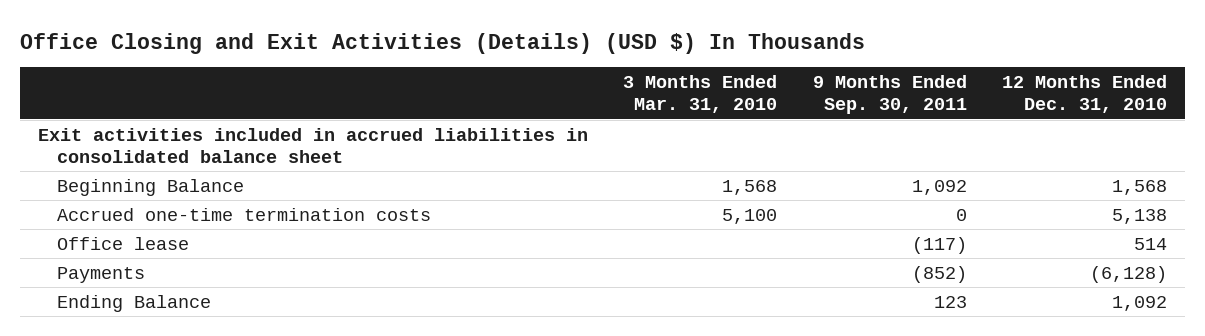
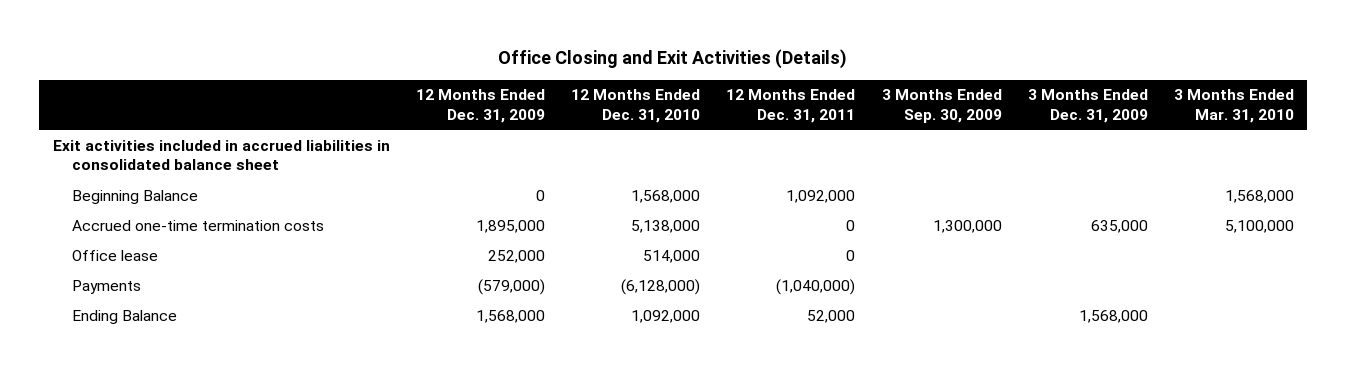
- Office Closing and Exit Activities (Details) (USD $) In Thousands
+ Office Closing and Exit Activities (Details)
- | 3 Months Ended Mar. 31, 2010 | 9 Months Ended Sep. 30, 2011 | 12 Months Ended Dec. 31, 2010
+ | 12 Months Ended Dec. 31, 2009 | 12 Months Ended Dec. 31, 2010 | 12 Months Ended Dec. 31, 2011 | 3 Months Ended Sep. 30, 2009 | 3 Months Ended Dec. 31, 2009 | 3 Months Ended Mar. 31, 2010
- Beginning Balance | 1,568 | 1,092 | 1,568
- Accrued one-time termination costs | 5,100 | 0 | 5,138
- Office lease | | (117) | 514
- Payments | | (852) | (6,128)
- Ending Balance | | 123 | 1,092
+ Beginning Balance | 0 | 1,568,000 | 1,092,000 | | | 1,568,000
+ Accrued one-time termination costs | 1,895,000 | 5,138,000 | 0 | 1,300,000 | 635,000 | 5,100,000
+ Office lease | 252,000 | 514,000 | 0 | | |
+ Payments | (579,000) | (6,128,000) | (1,040,000) | | |
+ Ending Balance | 1,568,000 | 1,092,000 | 52,000 | | 1,568,000 |

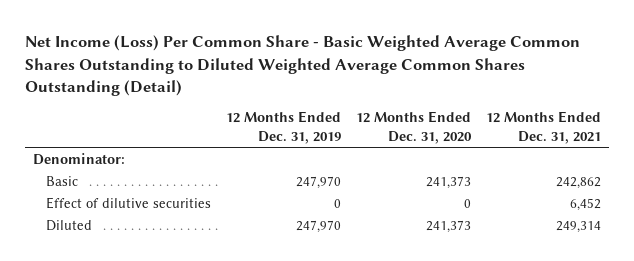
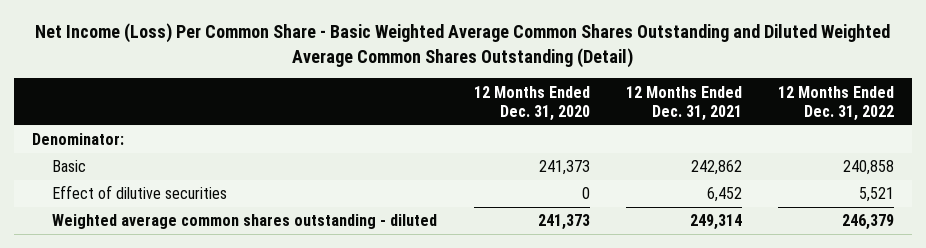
- Net Income (Loss) Per Common Share - Basic Weighted Average Common Shares Outstanding to Diluted Weighted Average Common Shares Outstanding (Detail)
+ Net Income (Loss) Per Common Share - Basic Weighted Average Common Shares Outstanding and Diluted Weighted Average Common Shares Outstanding (Detail)
- | 12 Months Ended Dec. 31, 2019 | 12 Months Ended Dec. 31, 2020 | 12 Months Ended Dec. 31, 2021
+ | 12 Months Ended Dec. 31, 2020 | 12 Months Ended Dec. 31, 2021 | 12 Months Ended Dec. 31, 2022
- Diluted | 247,970 | 241,373 | 249,314
+ Weighted average common shares outstanding - diluted | 241,373 | 249,314 | 246,379

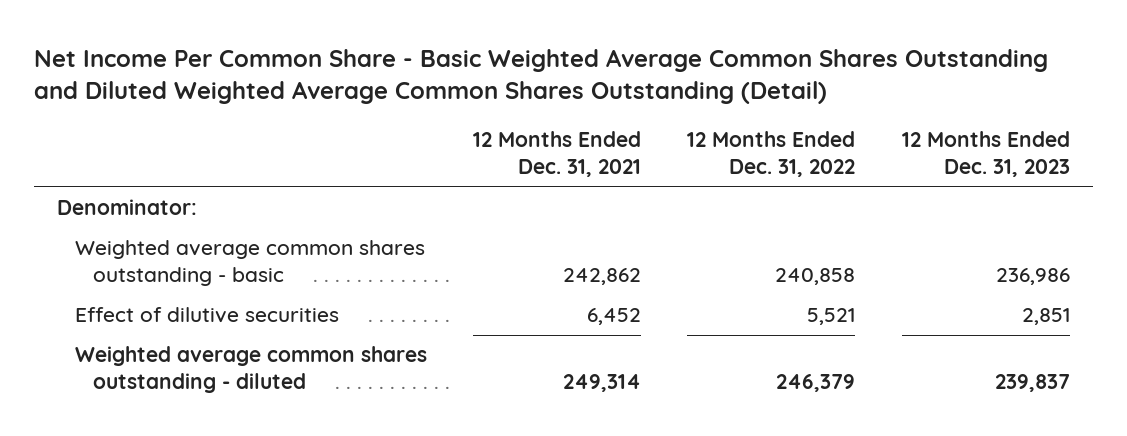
- Net Income (Loss) Per Common Share - Basic Weighted Average Common Shares Outstanding and Diluted Weighted Average Common Shares Outstanding (Detail)
+ Net Income Per Common Share - Basic Weighted Average Common Shares Outstanding and Diluted Weighted Average Common Shares Outstanding (Detail)
- | 12 Months Ended Dec. 31, 2020 | 12 Months Ended Dec. 31, 2021 | 12 Months Ended Dec. 31, 2022
+ | 12 Months Ended Dec. 31, 2021 | 12 Months Ended Dec. 31, 2022 | 12 Months Ended Dec. 31, 2023
- Basic | 241,373 | 242,862 | 240,858
+ Weighted average common shares outstanding - basic | 242,862 | 240,858 | 236,986

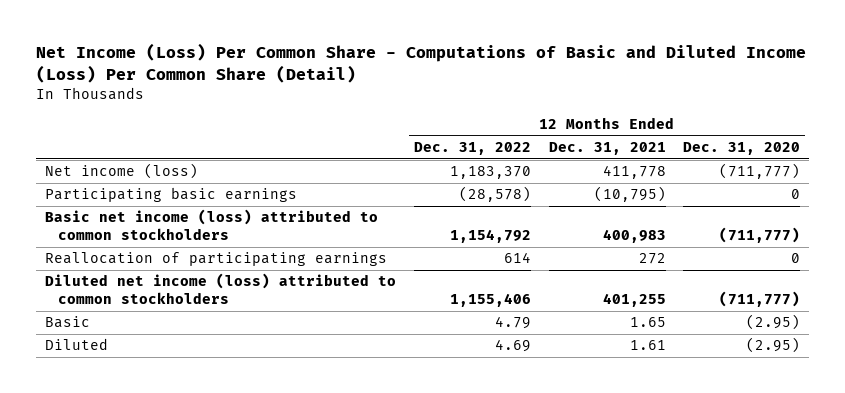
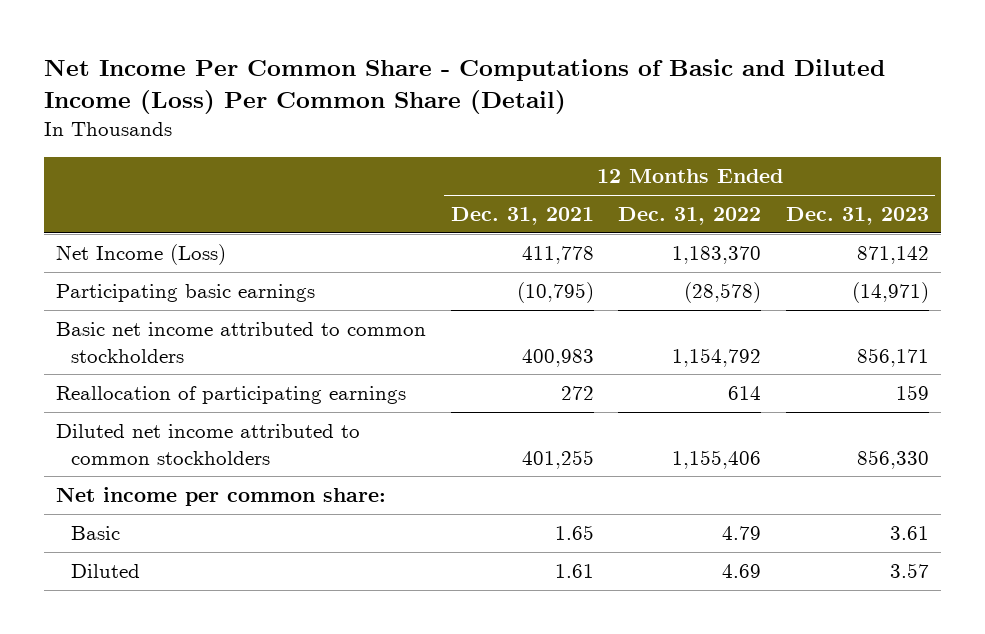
- Net Income (Loss) Per Common Share - Computations of Basic and Diluted Income (Loss) Per Common Share (Detail)
+ Net Income Per Common Share - Computations of Basic and Diluted Income (Loss) Per Common Share (Detail)
- | 12 Months Ended Dec. 31, 2022 | 12 Months Ended Dec. 31, 2021 | 12 Months Ended Dec. 31, 2020
+ | 12 Months Ended Dec. 31, 2021 | 12 Months Ended Dec. 31, 2022 | 12 Months Ended Dec. 31, 2023
- Net income (loss) | 1,183,370 | 411,778 | (711,777)
+ Net Income (Loss) | 411,778 | 1,183,370 | 871,142
- Basic net income (loss) attributed to common stockholders | 1,154,792 | 400,983 | (711,777)
+ Basic net income attributed to common stockholders | 400,983 | 1,154,792 | 856,171
- Diluted net income (loss) attributed to common stockholders | 1,155,406 | 401,255 | (711,777)
+ Diluted net income attributed to common stockholders | 401,255 | 1,155,406 | 856,330
+ Net income per common share:

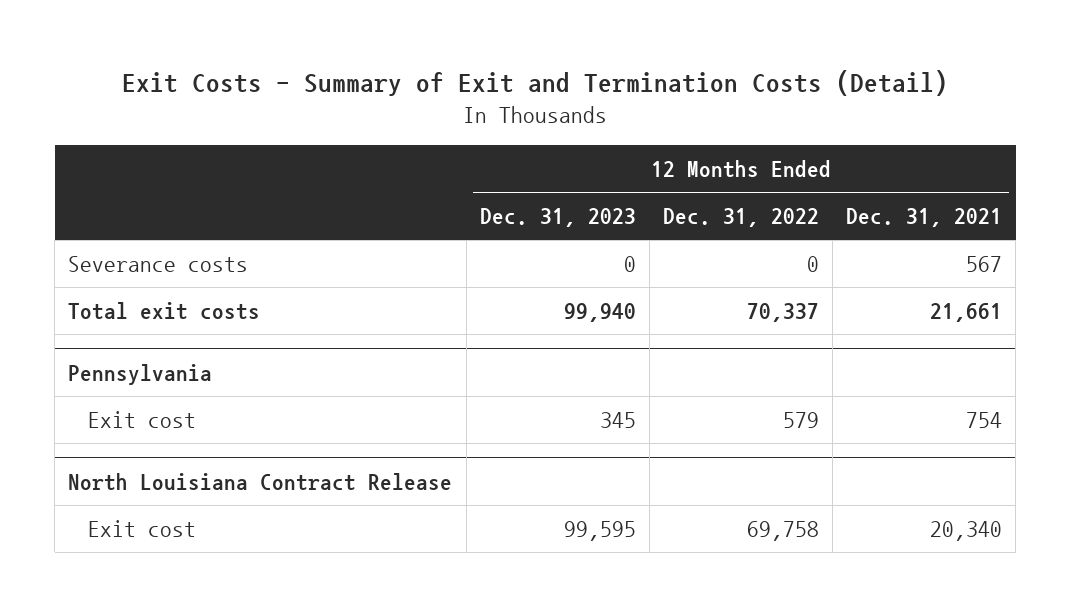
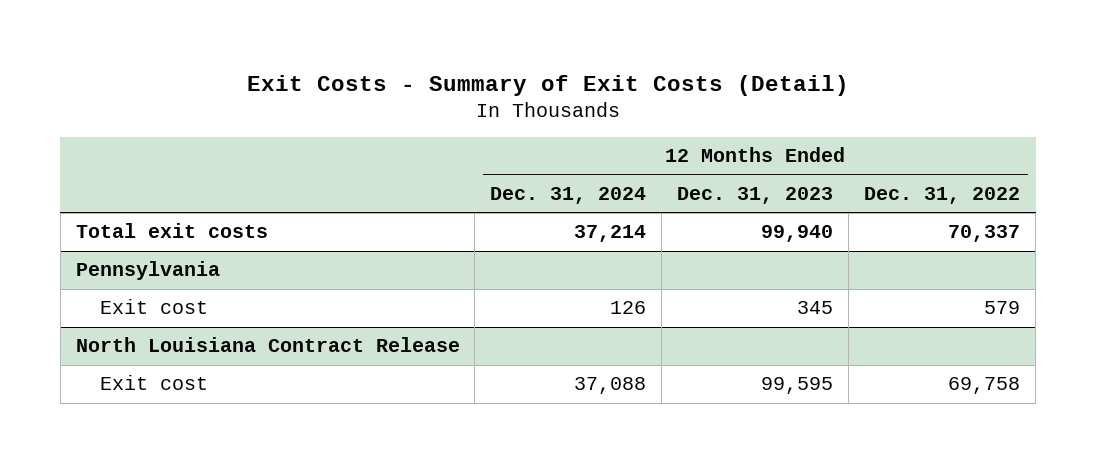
- Exit Costs - Summary of Exit and Termination Costs (Detail)
+ Exit Costs - Summary of Exit Costs (Detail)
- | 12 Months Ended Dec. 31, 2023 | 12 Months Ended Dec. 31, 2022 | 12 Months Ended Dec. 31, 2021
+ | 12 Months Ended Dec. 31, 2024 | 12 Months Ended Dec. 31, 2023 | 12 Months Ended Dec. 31, 2022
- Severance costs | 0 | 0 | 567

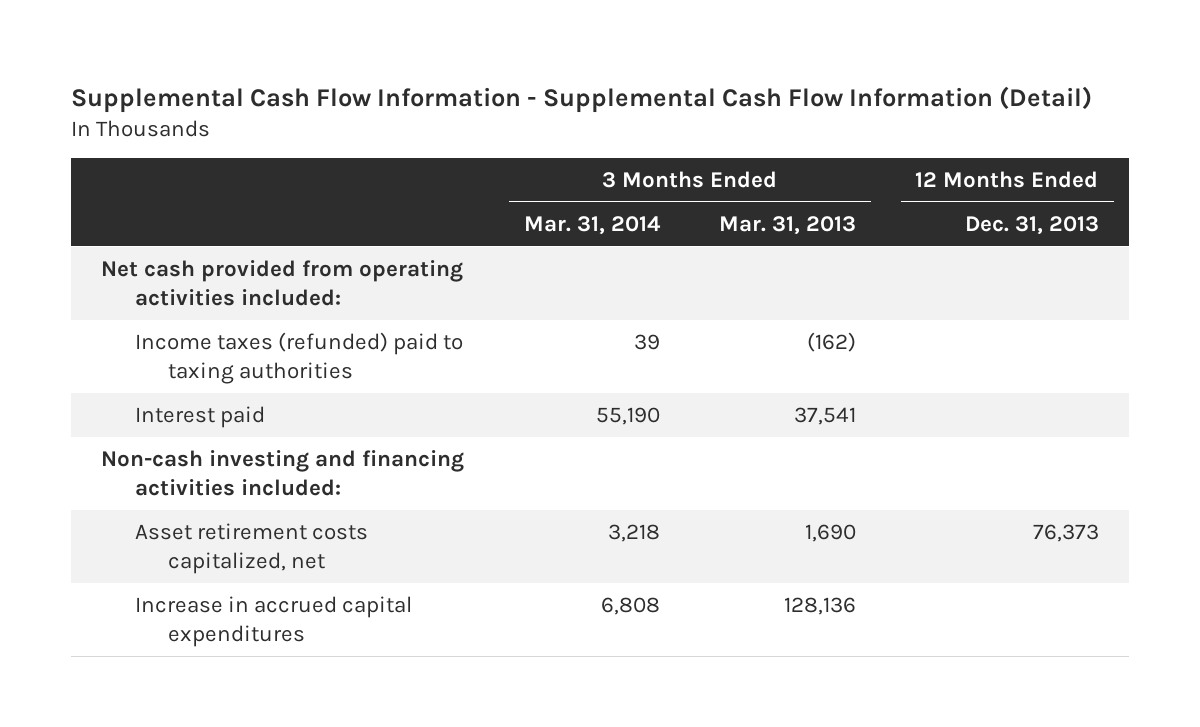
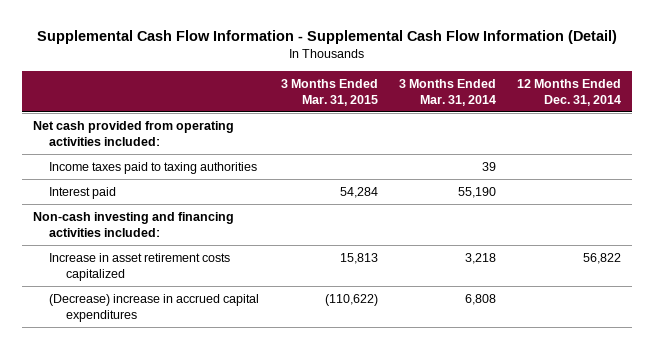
- | 3 Months Ended Mar. 31, 2014 | 3 Months Ended Mar. 31, 2013 | 12 Months Ended Dec. 31, 2013
+ | 3 Months Ended Mar. 31, 2015 | 3 Months Ended Mar. 31, 2014 | 12 Months Ended Dec. 31, 2014
- Income taxes (refunded) paid to taxing authorities | 39 | (162) |
+ Income taxes paid to taxing authorities | | 39 |
- Asset retirement costs capitalized, net | 3,218 | 1,690 | 76,373
- Increase in accrued capital expenditures | 6,808 | 128,136 |
+ Increase in asset retirement costs capitalized | 15,813 | 3,218 | 56,822
+ (Decrease) increase in accrued capital expenditures | (110,622) | 6,808 |

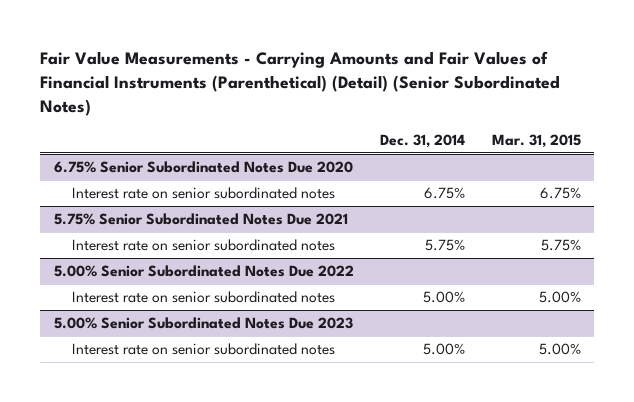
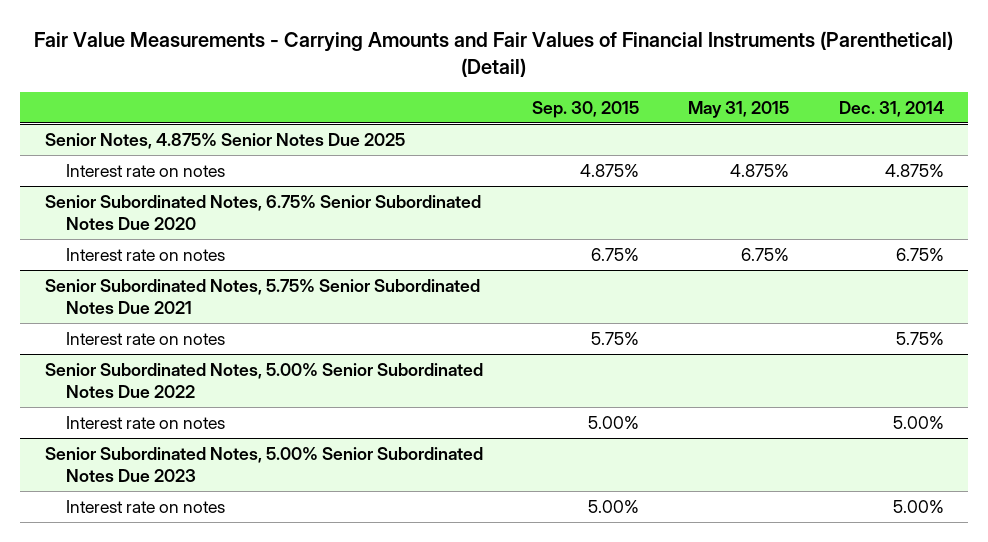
- Fair Value Measurements - Carrying Amounts and Fair Values of Financial Instruments (Parenthetical) (Detail) (Senior Subordinated Notes)
+ Fair Value Measurements - Carrying Amounts and Fair Values of Financial Instruments (Parenthetical) (Detail)
- | Dec. 31, 2014 | Mar. 31, 2015
+ | Sep. 30, 2015 | May 31, 2015 | Dec. 31, 2014
- 6.75% Senior Subordinated Notes Due 2020
- Interest rate on senior subordinated notes | 6.75% | 6.75%
- 5.75% Senior Subordinated Notes Due 2021
- Interest rate on senior subordinated notes | 5.75% | 5.75%
- 5.00% Senior Subordinated Notes Due 2022
- Interest rate on senior subordinated notes | 5.00% | 5.00%
- 5.00% Senior Subordinated Notes Due 2023
- Interest rate on senior subordinated notes | 5.00% | 5.00%
+ Senior Notes, 4.875% Senior Notes Due 2025
+ Interest rate on notes | 4.875% | 4.875% | 4.875%
+ Senior Subordinated Notes, 6.75% Senior Subordinated Notes Due 2020
+ Interest rate on notes | 6.75% | 6.75% | 6.75%
+ Senior Subordinated Notes, 5.75% Senior Subordinated Notes Due 2021
+ Interest rate on notes | 5.75% | | 5.75%
+ Senior Subordinated Notes, 5.00% Senior Subordinated Notes Due 2022
+ Interest rate on notes | 5.00% | | 5.00%
+ Senior Subordinated Notes, 5.00% Senior Subordinated Notes Due 2023
+ Interest rate on notes | 5.00% | | 5.00%

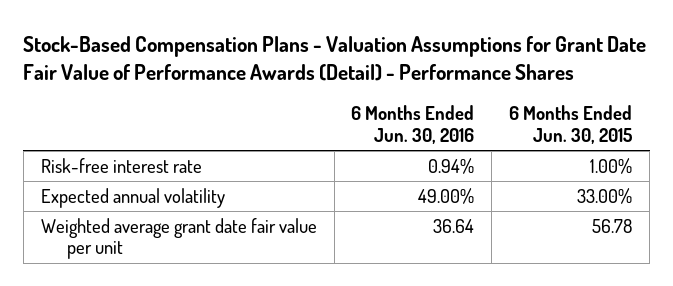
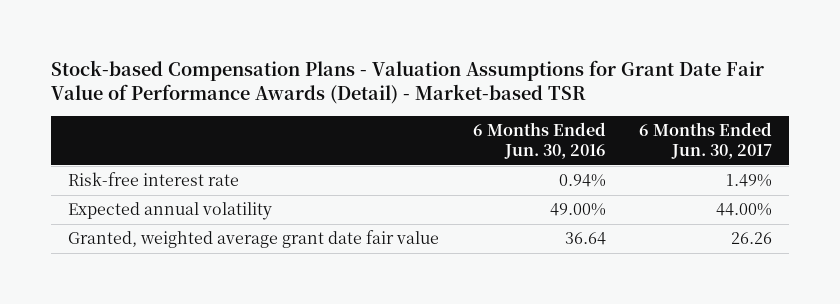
- Stock-Based Compensation Plans - Valuation Assumptions for Grant Date Fair Value of Performance Awards (Detail) - Performance Shares
+ Stock-based Compensation Plans - Valuation Assumptions for Grant Date Fair Value of Performance Awards (Detail) - Market-based TSR
- | 6 Months Ended Jun. 30, 2016 | 6 Months Ended Jun. 30, 2015
+ | 6 Months Ended Jun. 30, 2016 | 6 Months Ended Jun. 30, 2017
- Weighted average grant date fair value per unit | 36.64 | 56.78
+ Granted, weighted average grant date fair value | 36.64 | 26.26

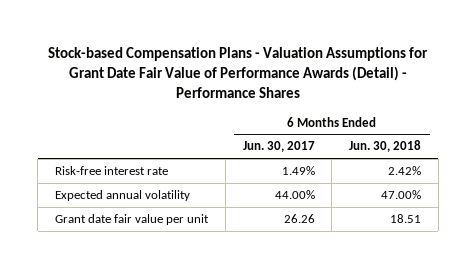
- Stock-based Compensation Plans - Valuation Assumptions for Grant Date Fair Value of Performance Awards (Detail) - Market-based TSR
+ Stock-based Compensation Plans - Valuation Assumptions for Grant Date Fair Value of Performance Awards (Detail) - Performance Shares
- | 6 Months Ended Jun. 30, 2016 | 6 Months Ended Jun. 30, 2017
+ | 6 Months Ended Jun. 30, 2017 | 6 Months Ended Jun. 30, 2018
- Granted, weighted average grant date fair value | 36.64 | 26.26
+ Grant date fair value per unit | 26.26 | 18.51

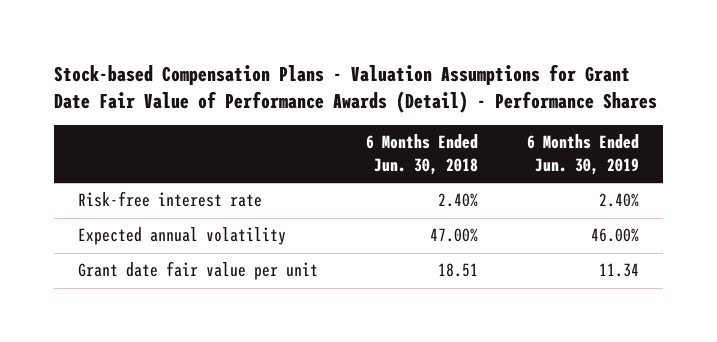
- | 6 Months Ended Jun. 30, 2017 | 6 Months Ended Jun. 30, 2018
+ | 6 Months Ended Jun. 30, 2018 | 6 Months Ended Jun. 30, 2019
- Risk-free interest rate | 1.49% | 2.42%
+ Risk-free interest rate | 2.40% | 2.40%

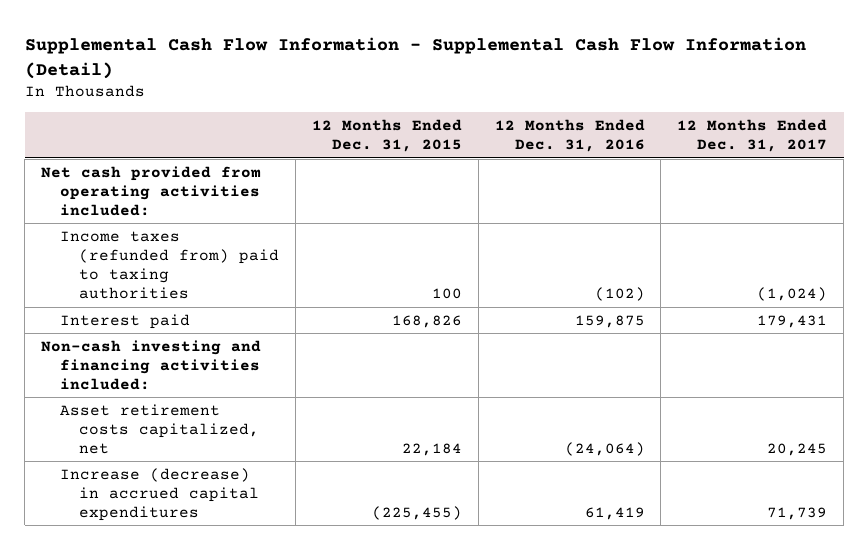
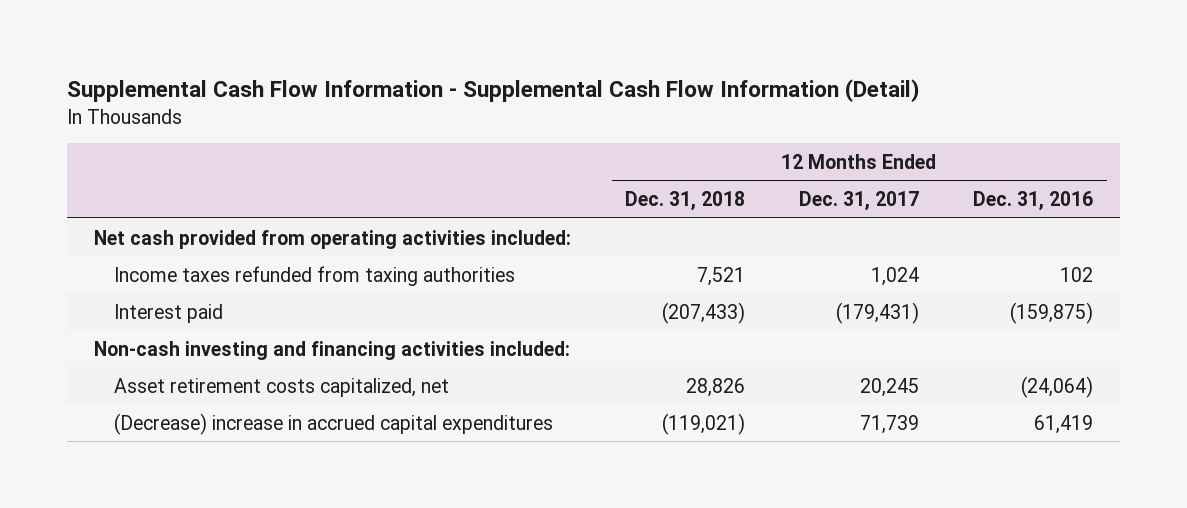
- | 12 Months Ended Dec. 31, 2015 | 12 Months Ended Dec. 31, 2016 | 12 Months Ended Dec. 31, 2017
+ | 12 Months Ended Dec. 31, 2018 | 12 Months Ended Dec. 31, 2017 | 12 Months Ended Dec. 31, 2016
- Income taxes (refunded from) paid to taxing authorities | 100 | (102) | (1,024)
- Interest paid | 168,826 | 159,875 | 179,431
+ Income taxes refunded from taxing authorities | 7,521 | 1,024 | 102
+ Interest paid | (207,433) | (179,431) | (159,875)
- Increase (decrease) in accrued capital expenditures | (225,455) | 61,419 | 71,739
+ (Decrease) increase in accrued capital expenditures | (119,021) | 71,739 | 61,419

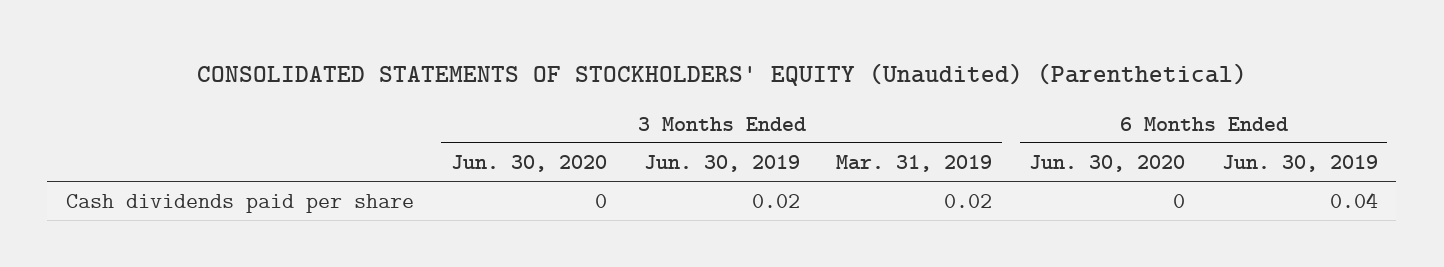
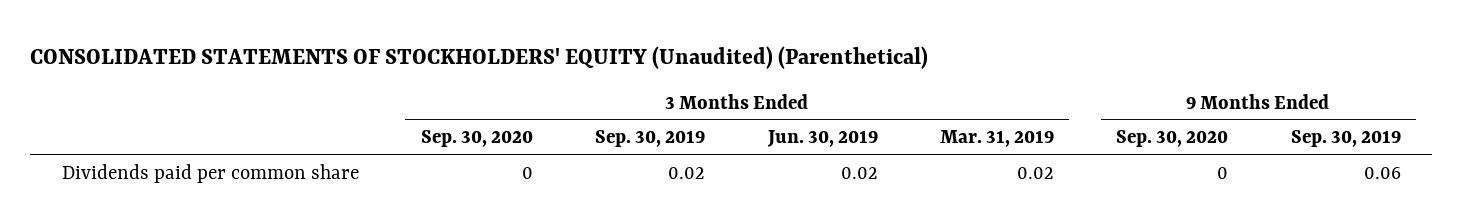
- | 3 Months Ended Jun. 30, 2020 | 3 Months Ended Jun. 30, 2019 | 3 Months Ended Mar. 31, 2019 | 6 Months Ended Jun. 30, 2020 | 6 Months Ended Jun. 30, 2019
+ | 3 Months Ended Sep. 30, 2020 | 3 Months Ended Sep. 30, 2019 | 3 Months Ended Jun. 30, 2019 | 3 Months Ended Mar. 31, 2019 | 9 Months Ended Sep. 30, 2020 | 9 Months Ended Sep. 30, 2019
- Cash dividends paid per share | 0 | 0.02 | 0.02 | 0 | 0.04
+ Dividends paid per common share | 0 | 0.02 | 0.02 | 0.02 | 0 | 0.06

